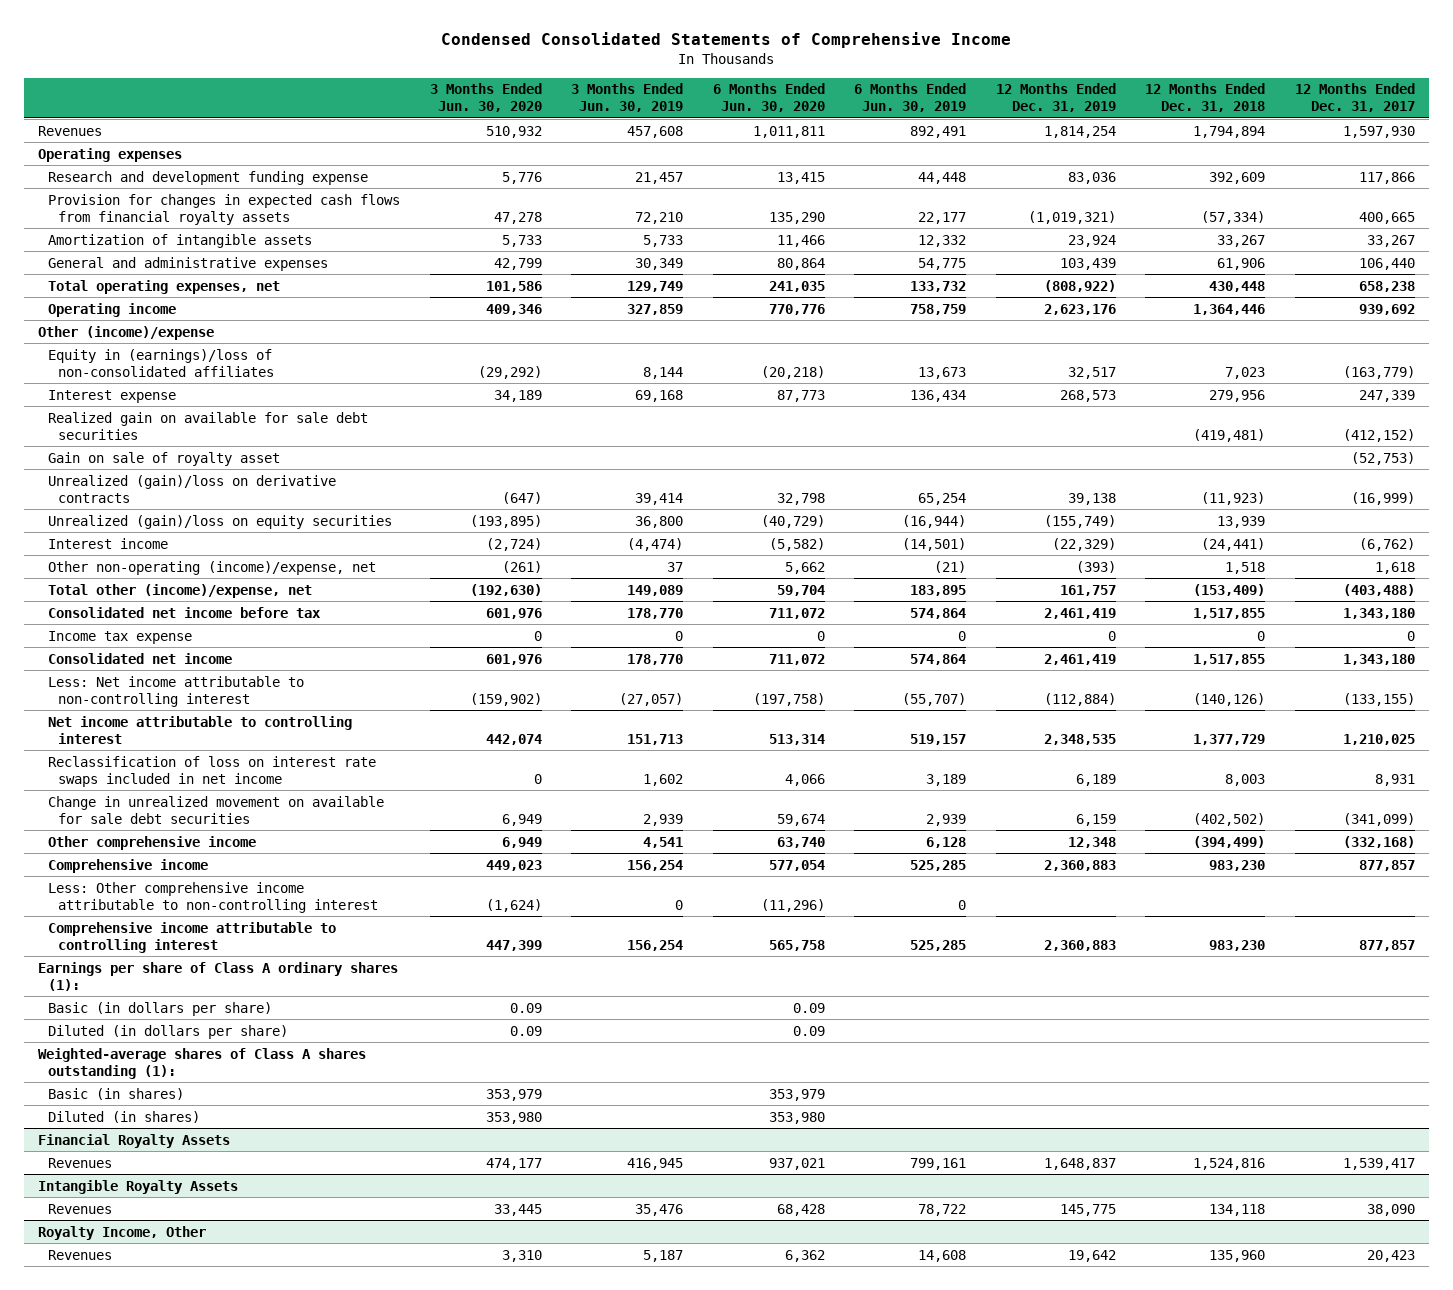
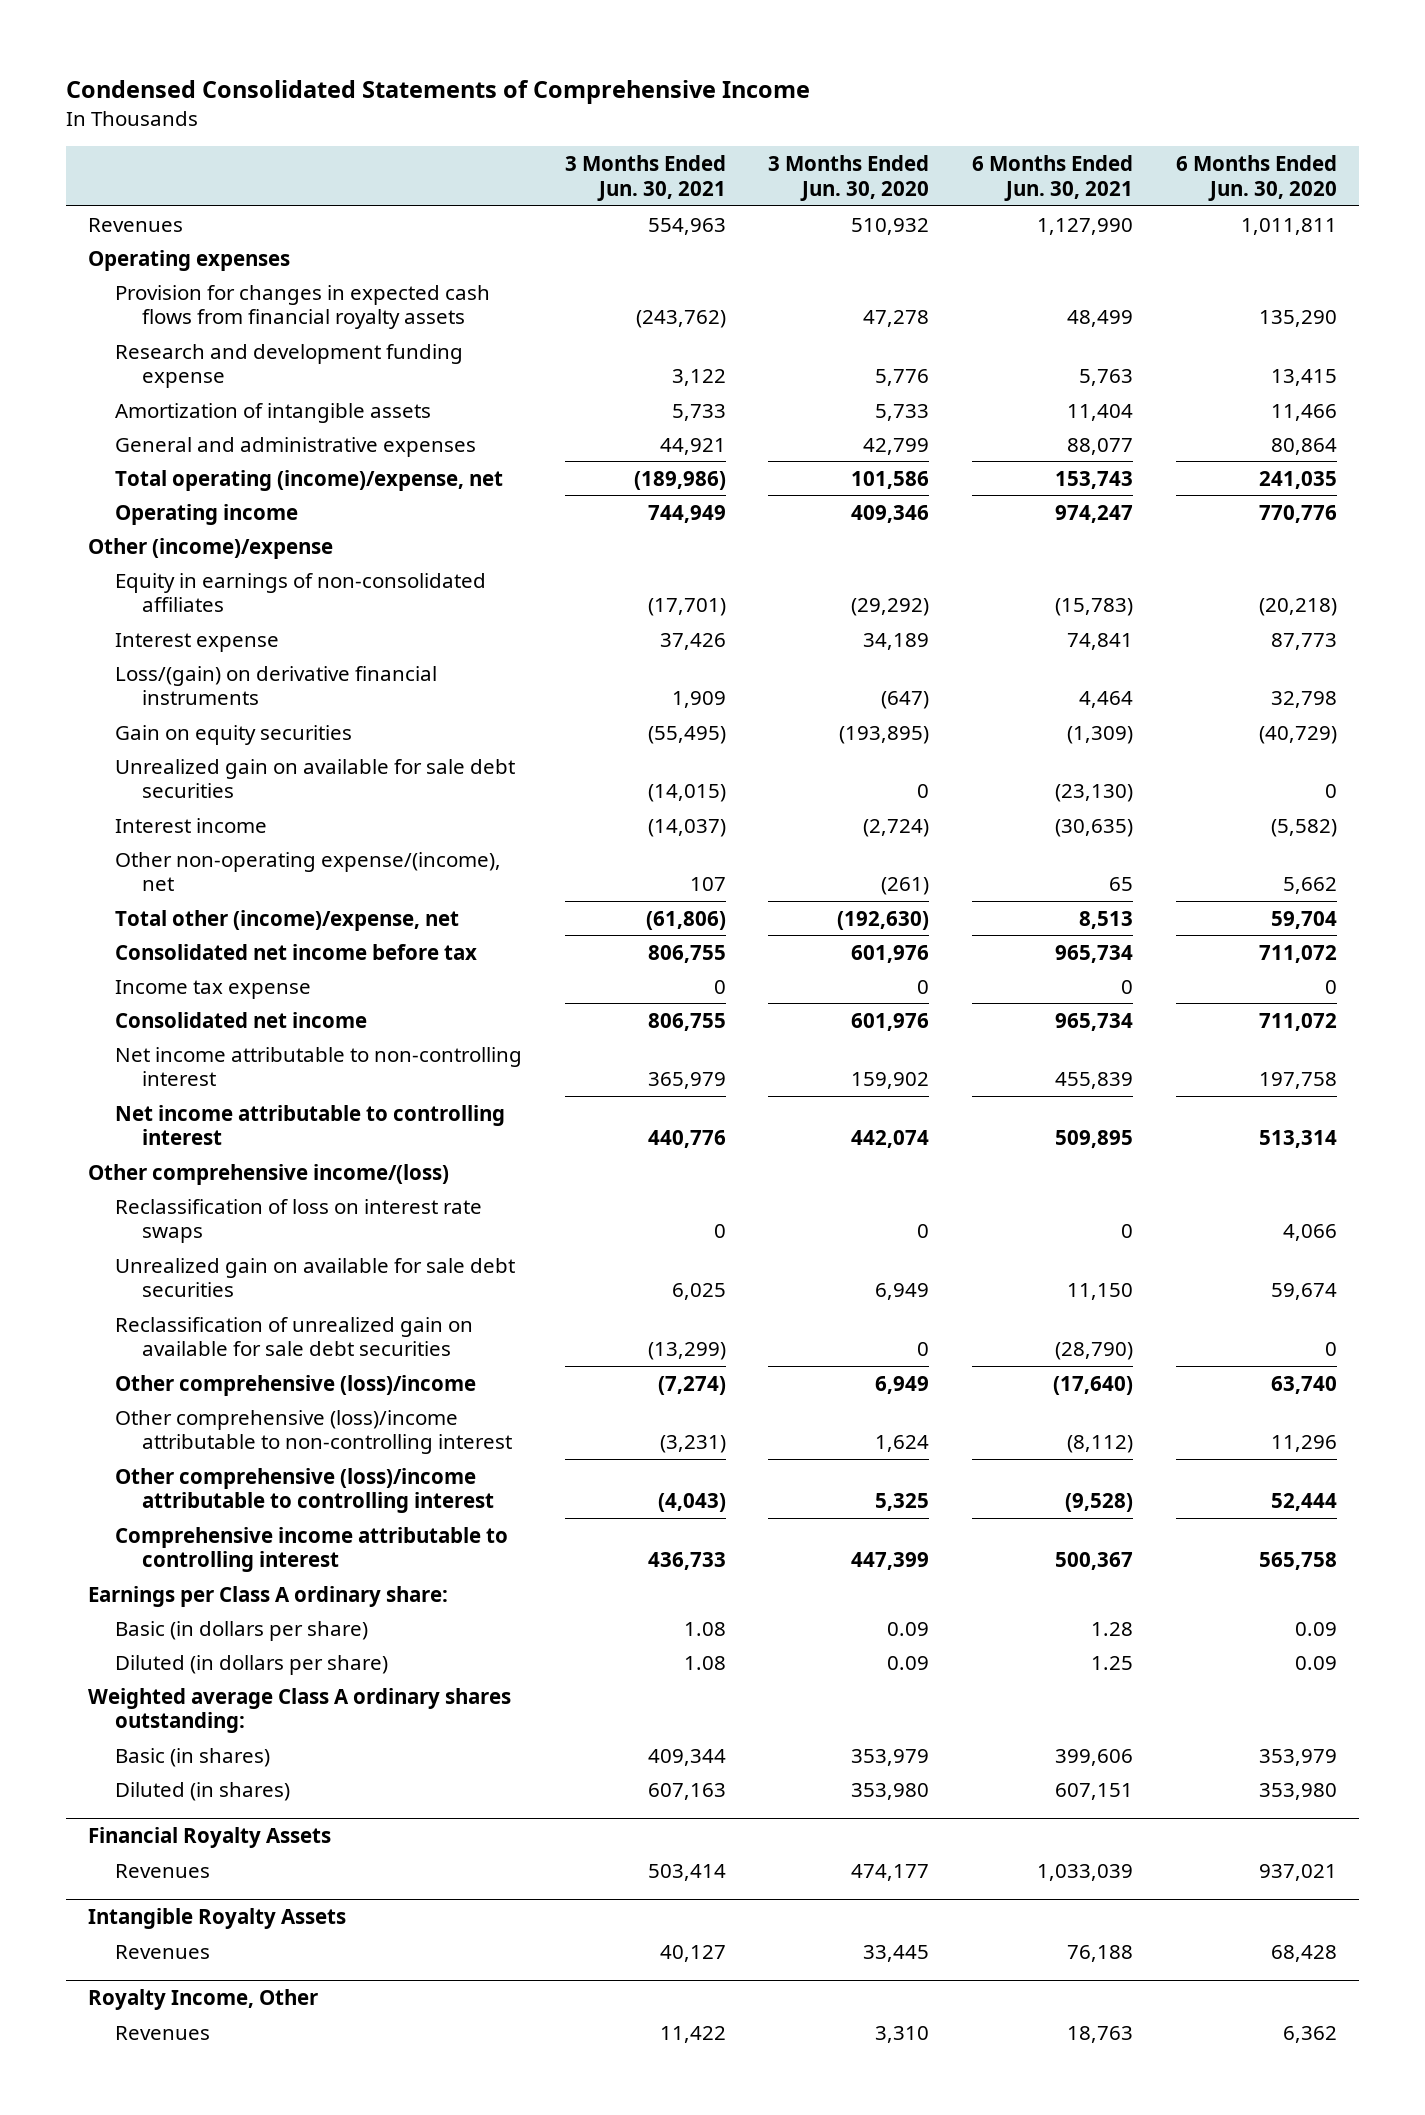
- | 3 Months Ended Jun. 30, 2020 | 3 Months Ended Jun. 30, 2019 | 6 Months Ended Jun. 30, 2020 | 6 Months Ended Jun. 30, 2019 | 12 Months Ended Dec. 31, 2019 | 12 Months Ended Dec. 31, 2018 | 12 Months Ended Dec. 31, 2017
+ | 3 Months Ended Jun. 30, 2021 | 3 Months Ended Jun. 30, 2020 | 6 Months Ended Jun. 30, 2021 | 6 Months Ended Jun. 30, 2020
moved down: Research and development funding expense | 3,122 | 5,776 | 5,763 | 13,415
- Total operating expenses, net | 101,586 | 129,749 | 241,035 | 133,732 | (808,922) | 430,448 | 658,238
+ Total operating (income)/expense, net | (189,986) | 101,586 | 153,743 | 241,035
- Equity in (earnings)/loss of non-consolidated affiliates | (29,292) | 8,144 | (20,218) | 13,673 | 32,517 | 7,023 | (163,779)
+ Equity in earnings of non-consolidated affiliates | (17,701) | (29,292) | (15,783) | (20,218)
- Realized gain on available for sale debt securities | | | | | | (419,481) | (412,152)
- Gain on sale of royalty asset | | | | | | | (52,753)
- Unrealized (gain)/loss on derivative contracts | (647) | 39,414 | 32,798 | 65,254 | 39,138 | (11,923) | (16,999)
- Unrealized (gain)/loss on equity securities | (193,895) | 36,800 | (40,729) | (16,944) | (155,749) | 13,939 |
+ Loss/(gain) on derivative financial instruments | 1,909 | (647) | 4,464 | 32,798
+ Gain on equity securities | (55,495) | (193,895) | (1,309) | (40,729)
+ Unrealized gain on available for sale debt securities | (14,015) | 0 | (23,130) | 0
- Other non-operating (income)/expense, net | (261) | 37 | 5,662 | (21) | (393) | 1,518 | 1,618
+ Other non-operating expense/(income), net | 107 | (261) | 65 | 5,662
- Less: Net income attributable to non-controlling interest | (159,902) | (27,057) | (197,758) | (55,707) | (112,884) | (140,126) | (133,155)
+ Net income attributable to non-controlling interest | 365,979 | 159,902 | 455,839 | 197,758
- Reclassification of loss on interest rate swaps included in net income | 0 | 1,602 | 4,066 | 3,189 | 6,189 | 8,003 | 8,931
- Change in unrealized movement on available for sale debt securities | 6,949 | 2,939 | 59,674 | 2,939 | 6,159 | (402,502) | (341,099)
- Other comprehensive income | 6,949 | 4,541 | 63,740 | 6,128 | 12,348 | (394,499) | (332,168)
- Comprehensive income | 449,023 | 156,254 | 577,054 | 525,285 | 2,360,883 | 983,230 | 877,857
- Less: Other comprehensive income attributable to non-controlling interest | (1,624) | 0 | (11,296) | 0 | | |
+ Other comprehensive income/(loss)
+ Reclassification of loss on interest rate swaps | 0 | 0 | 0 | 4,066
+ Unrealized gain on available for sale debt securities | 6,025 | 6,949 | 11,150 | 59,674
+ Reclassification of unrealized gain on available for sale debt securities | (13,299) | 0 | (28,790) | 0
+ Other comprehensive (loss)/income | (7,274) | 6,949 | (17,640) | 63,740
+ Other comprehensive (loss)/income attributable to non-controlling interest | (3,231) | 1,624 | (8,112) | 11,296
+ Other comprehensive (loss)/income attributable to controlling interest | (4,043) | 5,325 | (9,528) | 52,444
- Earnings per share of Class A ordinary shares (1):
+ Earnings per Class A ordinary share:
- Weighted-average shares of Class A shares outstanding (1):
+ Weighted average Class A ordinary shares outstanding:

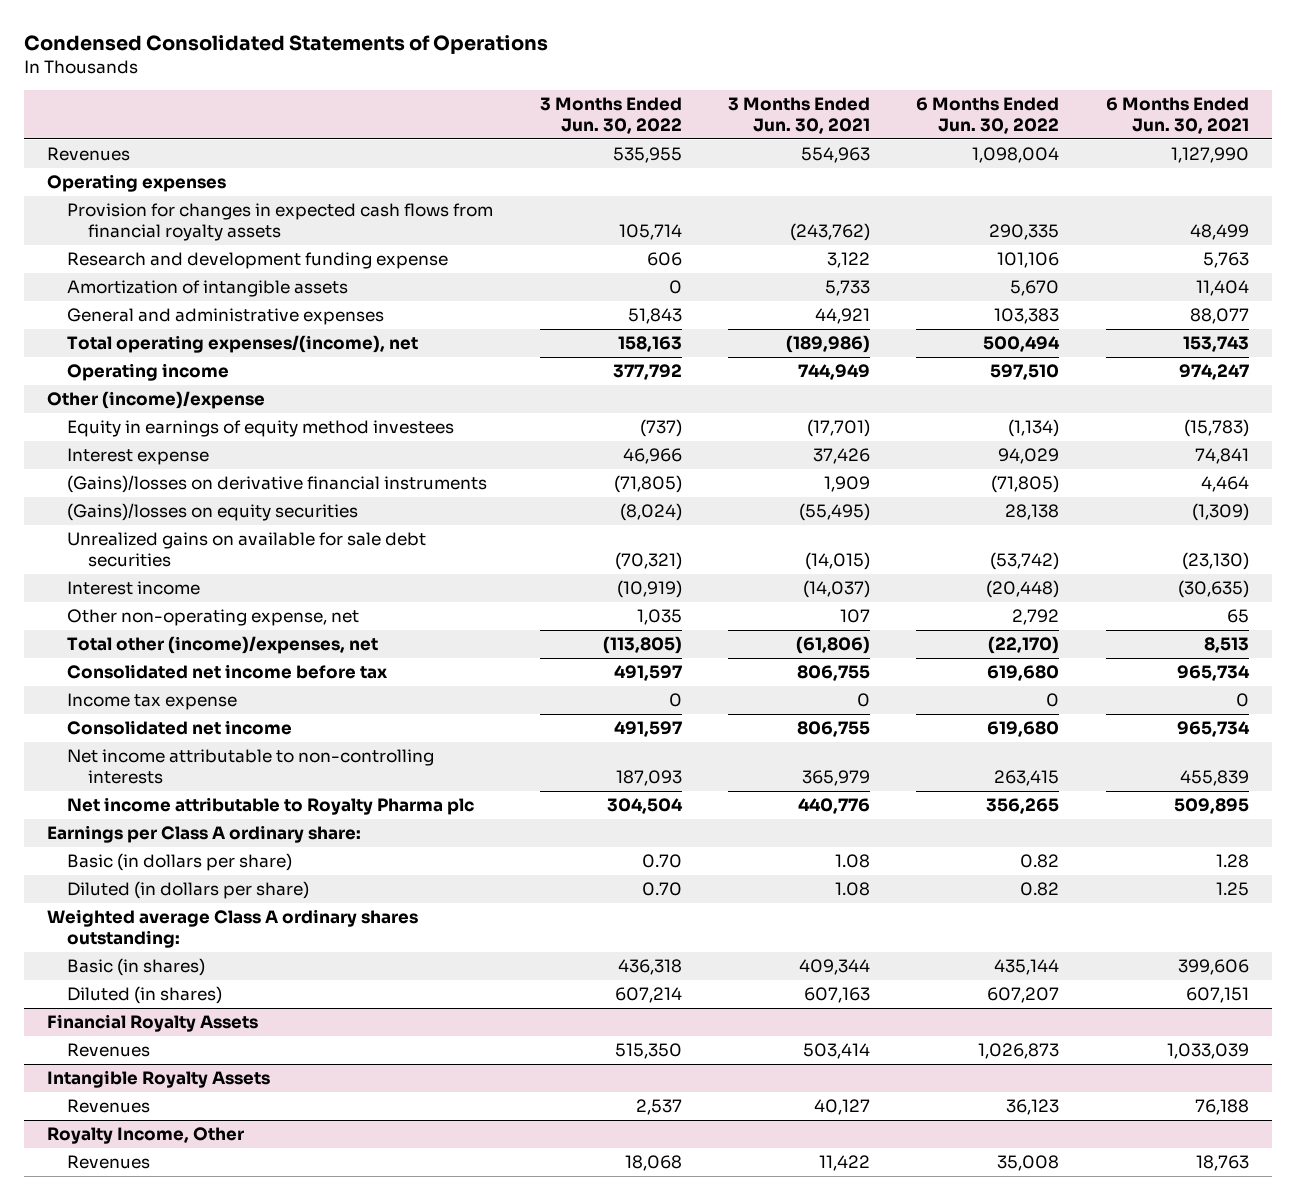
- Condensed Consolidated Statements of Comprehensive Income
+ Condensed Consolidated Statements of Operations
- | 3 Months Ended Jun. 30, 2021 | 3 Months Ended Jun. 30, 2020 | 6 Months Ended Jun. 30, 2021 | 6 Months Ended Jun. 30, 2020
+ | 3 Months Ended Jun. 30, 2022 | 3 Months Ended Jun. 30, 2021 | 6 Months Ended Jun. 30, 2022 | 6 Months Ended Jun. 30, 2021
- Total operating (income)/expense, net | (189,986) | 101,586 | 153,743 | 241,035
+ Total operating expenses/(income), net | 158,163 | (189,986) | 500,494 | 153,743
- Equity in earnings of non-consolidated affiliates | (17,701) | (29,292) | (15,783) | (20,218)
+ Equity in earnings of equity method investees | (737) | (17,701) | (1,134) | (15,783)
- Loss/(gain) on derivative financial instruments | 1,909 | (647) | 4,464 | 32,798
- Gain on equity securities | (55,495) | (193,895) | (1,309) | (40,729)
- Unrealized gain on available for sale debt securities | (14,015) | 0 | (23,130) | 0
+ (Gains)/losses on derivative financial instruments | (71,805) | 1,909 | (71,805) | 4,464
+ (Gains)/losses on equity securities | (8,024) | (55,495) | 28,138 | (1,309)
+ Unrealized gains on available for sale debt securities | (70,321) | (14,015) | (53,742) | (23,130)
- Other non-operating expense/(income), net | 107 | (261) | 65 | 5,662
- Total other (income)/expense, net | (61,806) | (192,630) | 8,513 | 59,704
+ Other non-operating expense, net | 1,035 | 107 | 2,792 | 65
+ Total other (income)/expenses, net | (113,805) | (61,806) | (22,170) | 8,513
- Net income attributable to non-controlling interest | 365,979 | 159,902 | 455,839 | 197,758
- Net income attributable to controlling interest | 440,776 | 442,074 | 509,895 | 513,314
- Other comprehensive income/(loss)
- Reclassification of loss on interest rate swaps | 0 | 0 | 0 | 4,066
- Unrealized gain on available for sale debt securities | 6,025 | 6,949 | 11,150 | 59,674
- Reclassification of unrealized gain on available for sale debt securities | (13,299) | 0 | (28,790) | 0
- Other comprehensive (loss)/income | (7,274) | 6,949 | (17,640) | 63,740
- Other comprehensive (loss)/income attributable to non-controlling interest | (3,231) | 1,624 | (8,112) | 11,296
- Other comprehensive (loss)/income attributable to controlling interest | (4,043) | 5,325 | (9,528) | 52,444
- Comprehensive income attributable to controlling interest | 436,733 | 447,399 | 500,367 | 565,758
+ Net income attributable to non-controlling interests | 187,093 | 365,979 | 263,415 | 455,839
+ Net income attributable to Royalty Pharma plc | 304,504 | 440,776 | 356,265 | 509,895

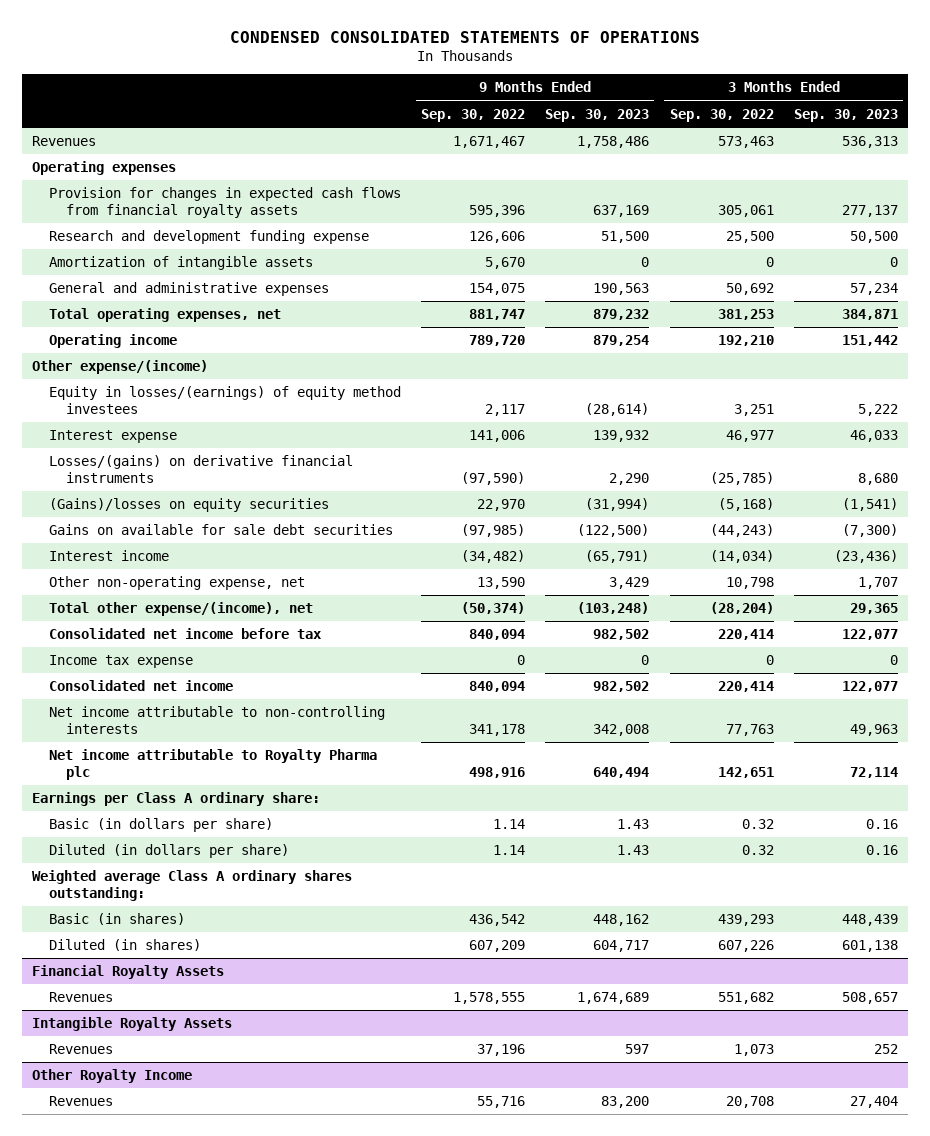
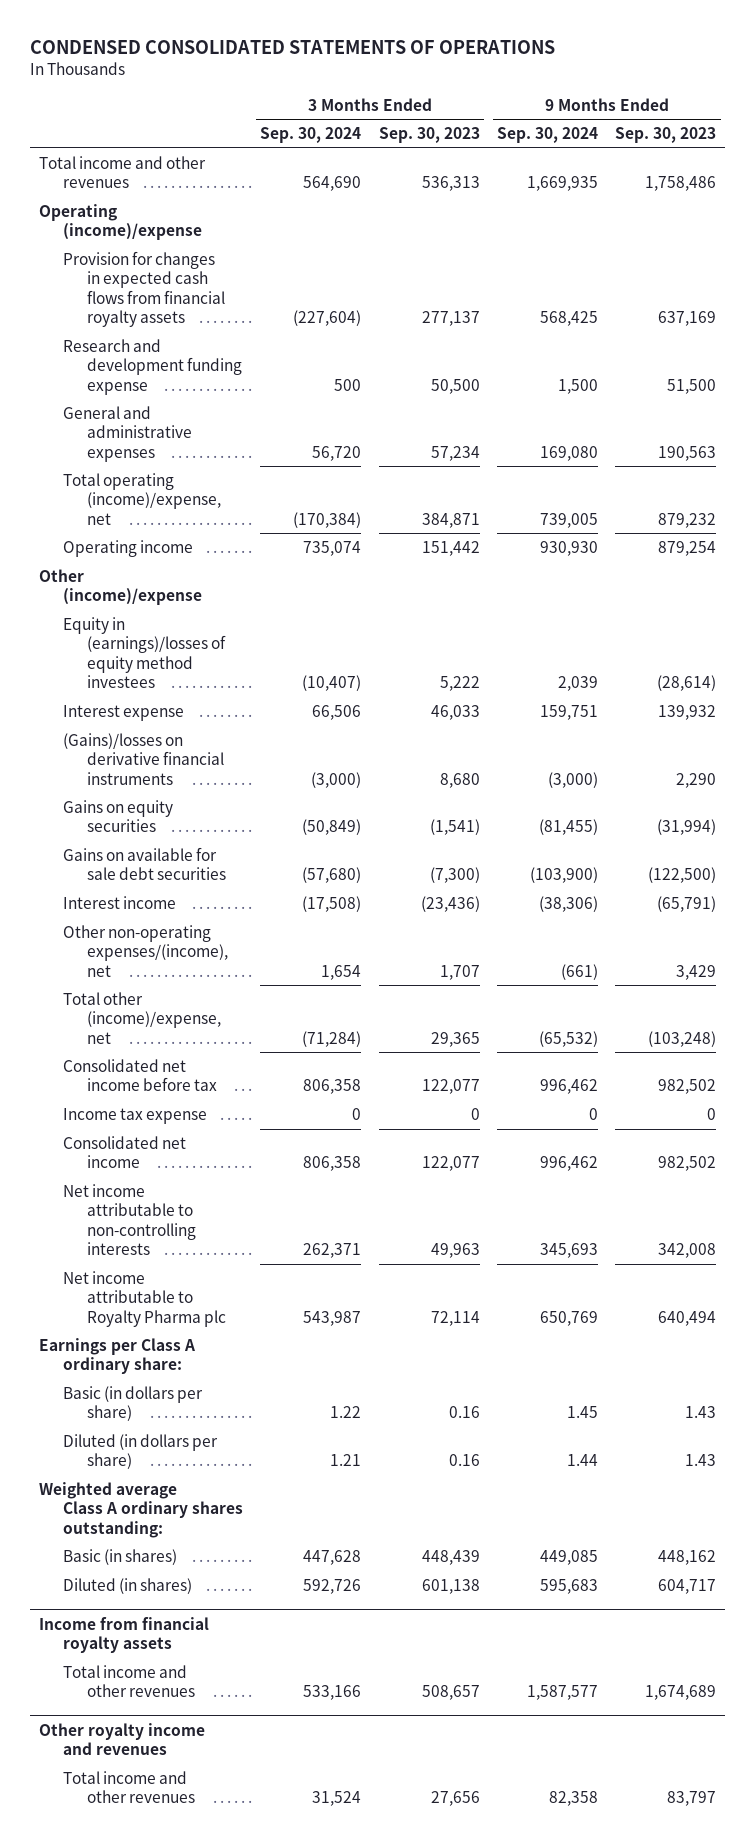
- | 9 Months Ended Sep. 30, 2022 | 9 Months Ended Sep. 30, 2023 | 3 Months Ended Sep. 30, 2022 | 3 Months Ended Sep. 30, 2023
+ | 3 Months Ended Sep. 30, 2024 | 3 Months Ended Sep. 30, 2023 | 9 Months Ended Sep. 30, 2024 | 9 Months Ended Sep. 30, 2023
- Revenues | 1,671,467 | 1,758,486 | 573,463 | 536,313
- Operating expenses
+ Total income and other revenues | 564,690 | 536,313 | 1,669,935 | 1,758,486
+ Operating (income)/expense
- Amortization of intangible assets | 5,670 | 0 | 0 | 0
- Total operating expenses, net | 881,747 | 879,232 | 381,253 | 384,871
+ Total operating (income)/expense, net | (170,384) | 384,871 | 739,005 | 879,232
- Other expense/(income)
- Equity in losses/(earnings) of equity method investees | 2,117 | (28,614) | 3,251 | 5,222
+ Other (income)/expense
+ Equity in (earnings)/losses of equity method investees | (10,407) | 5,222 | 2,039 | (28,614)
- Losses/(gains) on derivative financial instruments | (97,590) | 2,290 | (25,785) | 8,680
- (Gains)/losses on equity securities | 22,970 | (31,994) | (5,168) | (1,541)
+ (Gains)/losses on derivative financial instruments | (3,000) | 8,680 | (3,000) | 2,290
+ Gains on equity securities | (50,849) | (1,541) | (81,455) | (31,994)
- Other non-operating expense, net | 13,590 | 3,429 | 10,798 | 1,707
- Total other expense/(income), net | (50,374) | (103,248) | (28,204) | 29,365
+ Other non-operating expenses/(income), net | 1,654 | 1,707 | (661) | 3,429
+ Total other (income)/expense, net | (71,284) | 29,365 | (65,532) | (103,248)
- Financial Royalty Assets
- Revenues | 1,578,555 | 1,674,689 | 551,682 | 508,657
- Intangible Royalty Assets
- Revenues | 37,196 | 597 | 1,073 | 252
- Other Royalty Income
- Revenues | 55,716 | 83,200 | 20,708 | 27,404
+ Income from financial royalty assets
+ Total income and other revenues | 533,166 | 508,657 | 1,587,577 | 1,674,689
+ Other royalty income and revenues
+ Total income and other revenues | 31,524 | 27,656 | 82,358 | 83,797

